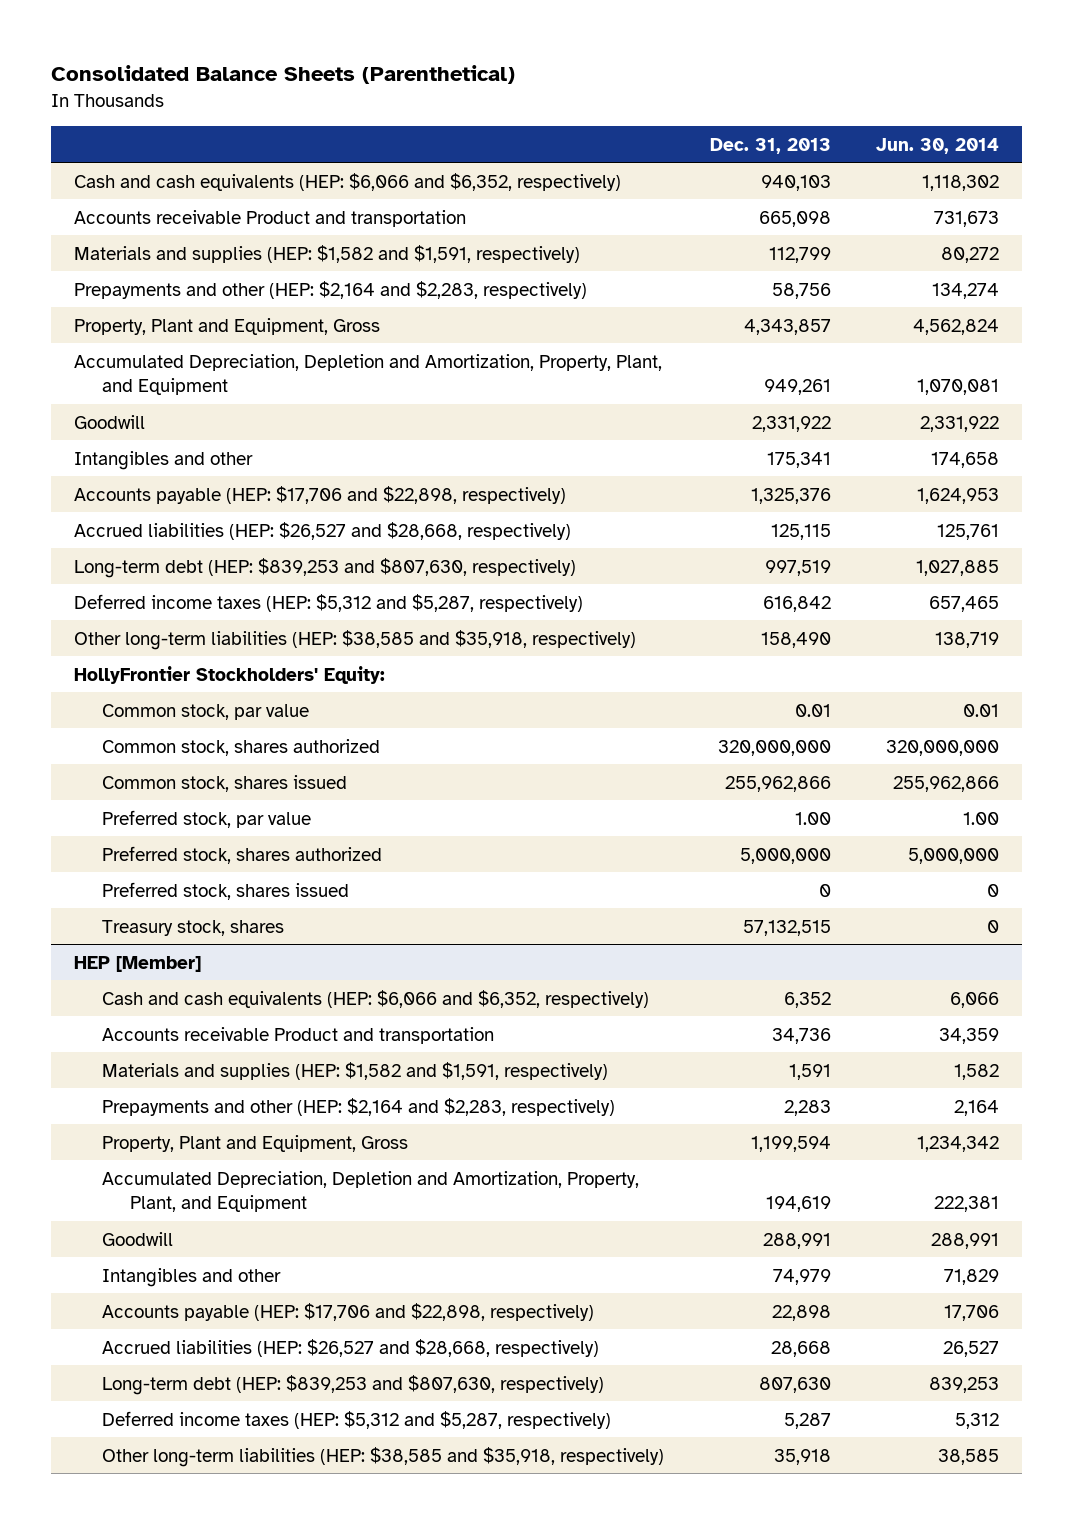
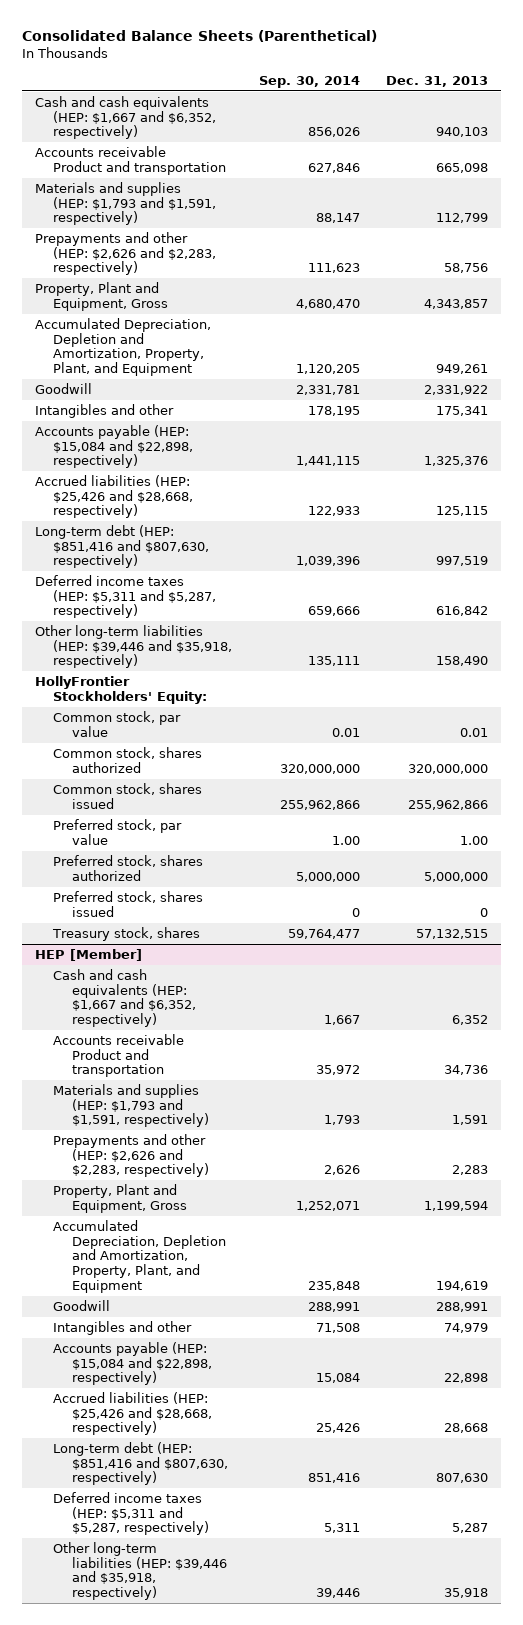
- | Dec. 31, 2013 | Jun. 30, 2014
+ | Sep. 30, 2014 | Dec. 31, 2013
- Cash and cash equivalents (HEP: $6,066 and $6,352, respectively) | 940,103 | 1,118,302
+ Cash and cash equivalents (HEP: $1,667 and $6,352, respectively) | 856,026 | 940,103
- Materials and supplies (HEP: $1,582 and $1,591, respectively) | 112,799 | 80,272
- Prepayments and other (HEP: $2,164 and $2,283, respectively) | 58,756 | 134,274
+ Materials and supplies (HEP: $1,793 and $1,591, respectively) | 88,147 | 112,799
+ Prepayments and other (HEP: $2,626 and $2,283, respectively) | 111,623 | 58,756
- Accounts payable (HEP: $17,706 and $22,898, respectively) | 1,325,376 | 1,624,953
- Accrued liabilities (HEP: $26,527 and $28,668, respectively) | 125,115 | 125,761
- Long-term debt (HEP: $839,253 and $807,630, respectively) | 997,519 | 1,027,885
- Deferred income taxes (HEP: $5,312 and $5,287, respectively) | 616,842 | 657,465
- Other long-term liabilities (HEP: $38,585 and $35,918, respectively) | 158,490 | 138,719
+ Accounts payable (HEP: $15,084 and $22,898, respectively) | 1,441,115 | 1,325,376
+ Accrued liabilities (HEP: $25,426 and $28,668, respectively) | 122,933 | 125,115
+ Long-term debt (HEP: $851,416 and $807,630, respectively) | 1,039,396 | 997,519
+ Deferred income taxes (HEP: $5,311 and $5,287, respectively) | 659,666 | 616,842
+ Other long-term liabilities (HEP: $39,446 and $35,918, respectively) | 135,111 | 158,490
@ HEP [Member]
- Cash and cash equivalents (HEP: $6,066 and $6,352, respectively) | 6,352 | 6,066
+ Cash and cash equivalents (HEP: $1,667 and $6,352, respectively) | 1,667 | 6,352
- Materials and supplies (HEP: $1,582 and $1,591, respectively) | 1,591 | 1,582
- Prepayments and other (HEP: $2,164 and $2,283, respectively) | 2,283 | 2,164
+ Materials and supplies (HEP: $1,793 and $1,591, respectively) | 1,793 | 1,591
+ Prepayments and other (HEP: $2,626 and $2,283, respectively) | 2,626 | 2,283
- Accounts payable (HEP: $17,706 and $22,898, respectively) | 22,898 | 17,706
- Accrued liabilities (HEP: $26,527 and $28,668, respectively) | 28,668 | 26,527
- Long-term debt (HEP: $839,253 and $807,630, respectively) | 807,630 | 839,253
- Deferred income taxes (HEP: $5,312 and $5,287, respectively) | 5,287 | 5,312
- Other long-term liabilities (HEP: $38,585 and $35,918, respectively) | 35,918 | 38,585
+ Accounts payable (HEP: $15,084 and $22,898, respectively) | 15,084 | 22,898
+ Accrued liabilities (HEP: $25,426 and $28,668, respectively) | 25,426 | 28,668
+ Long-term debt (HEP: $851,416 and $807,630, respectively) | 851,416 | 807,630
+ Deferred income taxes (HEP: $5,311 and $5,287, respectively) | 5,311 | 5,287
+ Other long-term liabilities (HEP: $39,446 and $35,918, respectively) | 39,446 | 35,918

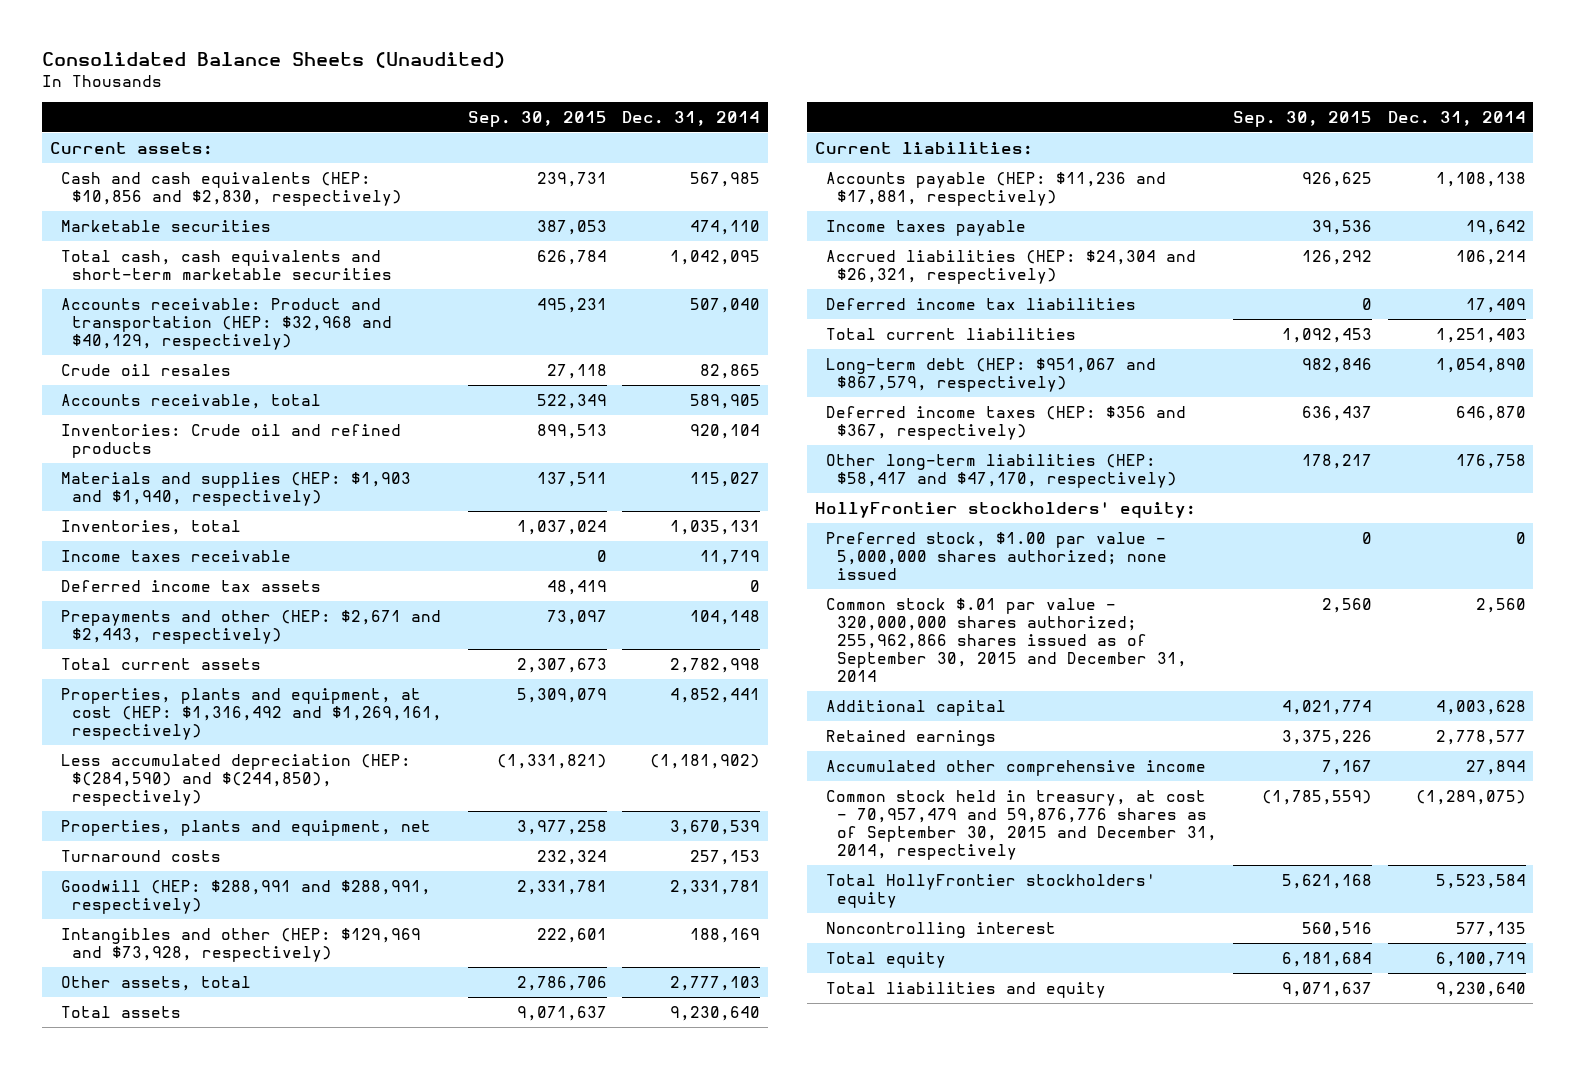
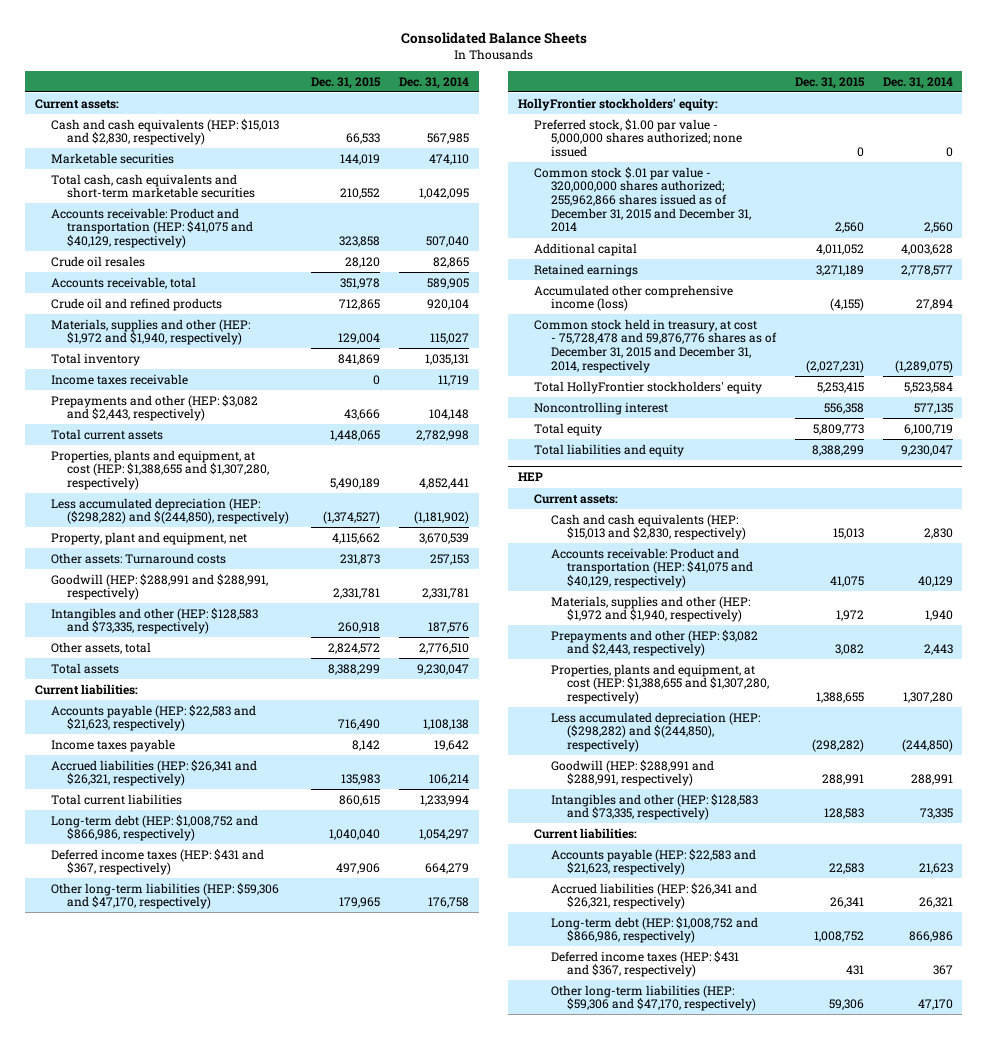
- Consolidated Balance Sheets (Unaudited)
+ Consolidated Balance Sheets
- | Sep. 30, 2015 | Dec. 31, 2014
+ | Dec. 31, 2015 | Dec. 31, 2014
- Cash and cash equivalents (HEP: $10,856 and $2,830, respectively) | 239,731 | 567,985
+ Cash and cash equivalents (HEP: $15,013 and $2,830, respectively) | 66,533 | 567,985
- Accounts receivable: Product and transportation (HEP: $32,968 and $40,129, respectively) | 495,231 | 507,040
+ Accounts receivable: Product and transportation (HEP: $41,075 and $40,129, respectively) | 323,858 | 507,040
- Inventories: Crude oil and refined products | 899,513 | 920,104
- Materials and supplies (HEP: $1,903 and $1,940, respectively) | 137,511 | 115,027
- Inventories, total | 1,037,024 | 1,035,131
+ Crude oil and refined products | 712,865 | 920,104
+ Materials, supplies and other (HEP: $1,972 and $1,940, respectively) | 129,004 | 115,027
+ Total inventory | 841,869 | 1,035,131
- Deferred income tax assets | 48,419 | 0
- Prepayments and other (HEP: $2,671 and $2,443, respectively) | 73,097 | 104,148
+ Prepayments and other (HEP: $3,082 and $2,443, respectively) | 43,666 | 104,148
- Properties, plants and equipment, at cost (HEP: $1,316,492 and $1,269,161, respectively) | 5,309,079 | 4,852,441
- Less accumulated depreciation (HEP: $(284,590) and $(244,850), respectively) | (1,331,821) | (1,181,902)
- Properties, plants and equipment, net | 3,977,258 | 3,670,539
- Turnaround costs | 232,324 | 257,153
+ Properties, plants and equipment, at cost (HEP: $1,388,655 and $1,307,280, respectively) | 5,490,189 | 4,852,441
+ Less accumulated depreciation (HEP: ($298,282) and $(244,850), respectively) | (1,374,527) | (1,181,902)
+ Property, plant and equipment, net | 4,115,662 | 3,670,539
+ Other assets: Turnaround costs | 231,873 | 257,153
- Intangibles and other (HEP: $129,969 and $73,928, respectively) | 222,601 | 188,169
- Other assets, total | 2,786,706 | 2,777,103
- Total assets | 9,071,637 | 9,230,640
+ Intangibles and other (HEP: $128,583 and $73,335, respectively) | 260,918 | 187,576
+ Other assets, total | 2,824,572 | 2,776,510
+ Total assets | 8,388,299 | 9,230,047
- Accounts payable (HEP: $11,236 and $17,881, respectively) | 926,625 | 1,108,138
+ Accounts payable (HEP: $22,583 and $21,623, respectively) | 716,490 | 1,108,138
- Accrued liabilities (HEP: $24,304 and $26,321, respectively) | 126,292 | 106,214
- Deferred income tax liabilities | 0 | 17,409
- Total current liabilities | 1,092,453 | 1,251,403
- Long-term debt (HEP: $951,067 and $867,579, respectively) | 982,846 | 1,054,890
- Deferred income taxes (HEP: $356 and $367, respectively) | 636,437 | 646,870
- Other long-term liabilities (HEP: $58,417 and $47,170, respectively) | 178,217 | 176,758
+ Accrued liabilities (HEP: $26,341 and $26,321, respectively) | 135,983 | 106,214
+ Total current liabilities | 860,615 | 1,233,994
+ Long-term debt (HEP: $1,008,752 and $866,986, respectively) | 1,040,040 | 1,054,297
+ Deferred income taxes (HEP: $431 and $367, respectively) | 497,906 | 664,279
+ Other long-term liabilities (HEP: $59,306 and $47,170, respectively) | 179,965 | 176,758
- Common stock $.01 par value - 320,000,000 shares authorized; 255,962,866 shares issued as of September 30, 2015 and December 31, 2014 | 2,560 | 2,560
+ Common stock $.01 par value - 320,000,000 shares authorized; 255,962,866 shares issued as of December 31, 2015 and December 31, 2014 | 2,560 | 2,560
- Accumulated other comprehensive income | 7,167 | 27,894
- Common stock held in treasury, at cost - 70,957,479 and 59,876,776 shares as of September 30, 2015 and December 31, 2014, respectively | (1,785,559) | (1,289,075)
+ Accumulated other comprehensive income (loss) | (4,155) | 27,894
+ Common stock held in treasury, at cost - 75,728,478 and 59,876,776 shares as of December 31, 2015 and December 31, 2014, respectively | (2,027,231) | (1,289,075)
- Total liabilities and equity | 9,071,637 | 9,230,640
+ Total liabilities and equity | 8,388,299 | 9,230,047
+ HEP
+ Current assets:
+ Cash and cash equivalents (HEP: $15,013 and $2,830, respectively) | 15,013 | 2,830
+ Accounts receivable: Product and transportation (HEP: $41,075 and $40,129, respectively) | 41,075 | 40,129
+ Materials, supplies and other (HEP: $1,972 and $1,940, respectively) | 1,972 | 1,940
+ Prepayments and other (HEP: $3,082 and $2,443, respectively) | 3,082 | 2,443
+ Properties, plants and equipment, at cost (HEP: $1,388,655 and $1,307,280, respectively) | 1,388,655 | 1,307,280
+ Less accumulated depreciation (HEP: ($298,282) and $(244,850), respectively) | (298,282) | (244,850)
+ Goodwill (HEP: $288,991 and $288,991, respectively) | 288,991 | 288,991
+ Intangibles and other (HEP: $128,583 and $73,335, respectively) | 128,583 | 73,335
+ Current liabilities:
+ Accounts payable (HEP: $22,583 and $21,623, respectively) | 22,583 | 21,623
+ Accrued liabilities (HEP: $26,341 and $26,321, respectively) | 26,341 | 26,321
+ Long-term debt (HEP: $1,008,752 and $866,986, respectively) | 1,008,752 | 866,986
+ Deferred income taxes (HEP: $431 and $367, respectively) | 431 | 367
+ Other long-term liabilities (HEP: $59,306 and $47,170, respectively) | 59,306 | 47,170

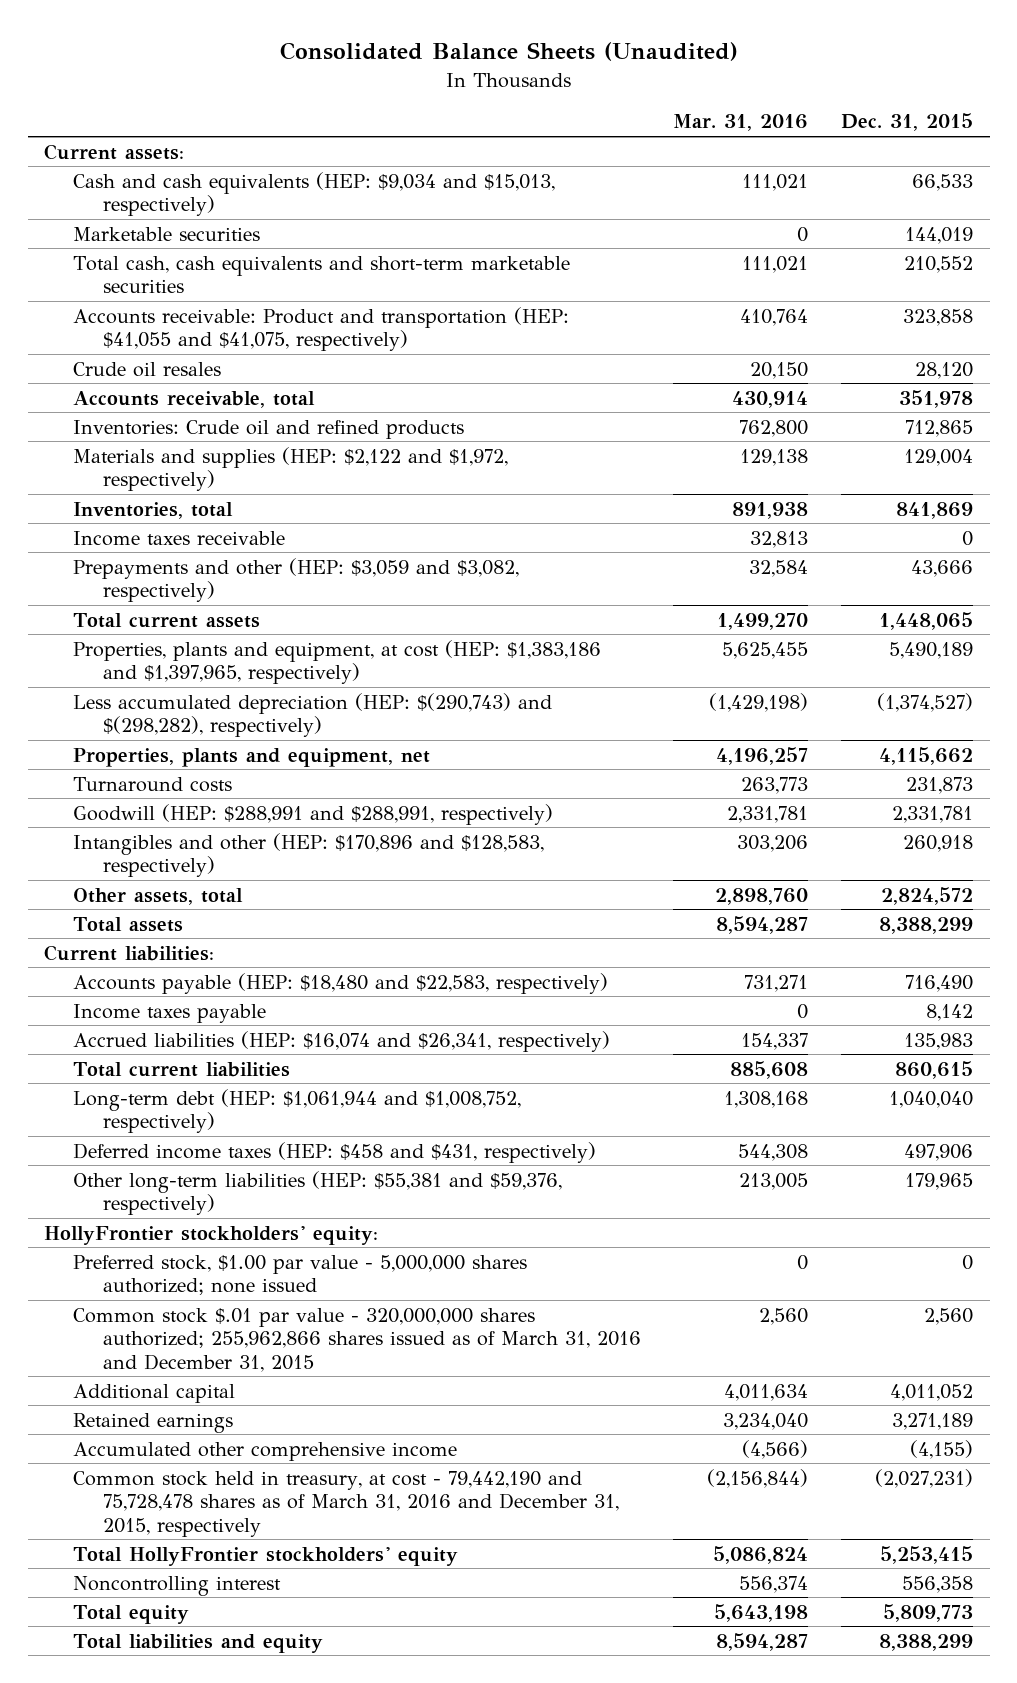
- Consolidated Balance Sheets
+ Consolidated Balance Sheets (Unaudited)
- | Dec. 31, 2015 | Dec. 31, 2014
+ | Mar. 31, 2016 | Dec. 31, 2015
- Cash and cash equivalents (HEP: $15,013 and $2,830, respectively) | 66,533 | 567,985
+ Cash and cash equivalents (HEP: $9,034 and $15,013, respectively) | 111,021 | 66,533
- Accounts receivable: Product and transportation (HEP: $41,075 and $40,129, respectively) | 323,858 | 507,040
+ Accounts receivable: Product and transportation (HEP: $41,055 and $41,075, respectively) | 410,764 | 323,858
- Crude oil and refined products | 712,865 | 920,104
- Materials, supplies and other (HEP: $1,972 and $1,940, respectively) | 129,004 | 115,027
- Total inventory | 841,869 | 1,035,131
+ Inventories: Crude oil and refined products | 762,800 | 712,865
+ Materials and supplies (HEP: $2,122 and $1,972, respectively) | 129,138 | 129,004
+ Inventories, total | 891,938 | 841,869
- Prepayments and other (HEP: $3,082 and $2,443, respectively) | 43,666 | 104,148
+ Prepayments and other (HEP: $3,059 and $3,082, respectively) | 32,584 | 43,666
- Properties, plants and equipment, at cost (HEP: $1,388,655 and $1,307,280, respectively) | 5,490,189 | 4,852,441
- Less accumulated depreciation (HEP: ($298,282) and $(244,850), respectively) | (1,374,527) | (1,181,902)
- Property, plant and equipment, net | 4,115,662 | 3,670,539
- Other assets: Turnaround costs | 231,873 | 257,153
+ Properties, plants and equipment, at cost (HEP: $1,383,186 and $1,397,965, respectively) | 5,625,455 | 5,490,189
+ Less accumulated depreciation (HEP: $(290,743) and $(298,282), respectively) | (1,429,198) | (1,374,527)
+ Properties, plants and equipment, net | 4,196,257 | 4,115,662
+ Turnaround costs | 263,773 | 231,873
- Intangibles and other (HEP: $128,583 and $73,335, respectively) | 260,918 | 187,576
+ Intangibles and other (HEP: $170,896 and $128,583, respectively) | 303,206 | 260,918
- Accounts payable (HEP: $22,583 and $21,623, respectively) | 716,490 | 1,108,138
+ Accounts payable (HEP: $18,480 and $22,583, respectively) | 731,271 | 716,490
- Accrued liabilities (HEP: $26,341 and $26,321, respectively) | 135,983 | 106,214
+ Accrued liabilities (HEP: $16,074 and $26,341, respectively) | 154,337 | 135,983
- Long-term debt (HEP: $1,008,752 and $866,986, respectively) | 1,040,040 | 1,054,297
- Deferred income taxes (HEP: $431 and $367, respectively) | 497,906 | 664,279
- Other long-term liabilities (HEP: $59,306 and $47,170, respectively) | 179,965 | 176,758
+ Long-term debt (HEP: $1,061,944 and $1,008,752, respectively) | 1,308,168 | 1,040,040
+ Deferred income taxes (HEP: $458 and $431, respectively) | 544,308 | 497,906
+ Other long-term liabilities (HEP: $55,381 and $59,376, respectively) | 213,005 | 179,965
- Common stock $.01 par value - 320,000,000 shares authorized; 255,962,866 shares issued as of December 31, 2015 and December 31, 2014 | 2,560 | 2,560
+ Common stock $.01 par value - 320,000,000 shares authorized; 255,962,866 shares issued as of March 31, 2016 and December 31, 2015 | 2,560 | 2,560
- Accumulated other comprehensive income (loss) | (4,155) | 27,894
- Common stock held in treasury, at cost - 75,728,478 and 59,876,776 shares as of December 31, 2015 and December 31, 2014, respectively | (2,027,231) | (1,289,075)
+ Accumulated other comprehensive income | (4,566) | (4,155)
+ Common stock held in treasury, at cost - 79,442,190 and 75,728,478 shares as of March 31, 2016 and December 31, 2015, respectively | (2,156,844) | (2,027,231)
- HEP
- Current assets:
- Cash and cash equivalents (HEP: $15,013 and $2,830, respectively) | 15,013 | 2,830
- Accounts receivable: Product and transportation (HEP: $41,075 and $40,129, respectively) | 41,075 | 40,129
- Materials, supplies and other (HEP: $1,972 and $1,940, respectively) | 1,972 | 1,940
- Prepayments and other (HEP: $3,082 and $2,443, respectively) | 3,082 | 2,443
- Properties, plants and equipment, at cost (HEP: $1,388,655 and $1,307,280, respectively) | 1,388,655 | 1,307,280
- Less accumulated depreciation (HEP: ($298,282) and $(244,850), respectively) | (298,282) | (244,850)
- Goodwill (HEP: $288,991 and $288,991, respectively) | 288,991 | 288,991
- Intangibles and other (HEP: $128,583 and $73,335, respectively) | 128,583 | 73,335
- Current liabilities:
- Accounts payable (HEP: $22,583 and $21,623, respectively) | 22,583 | 21,623
- Accrued liabilities (HEP: $26,341 and $26,321, respectively) | 26,341 | 26,321
- Long-term debt (HEP: $1,008,752 and $866,986, respectively) | 1,008,752 | 866,986
- Deferred income taxes (HEP: $431 and $367, respectively) | 431 | 367
- Other long-term liabilities (HEP: $59,306 and $47,170, respectively) | 59,306 | 47,170

